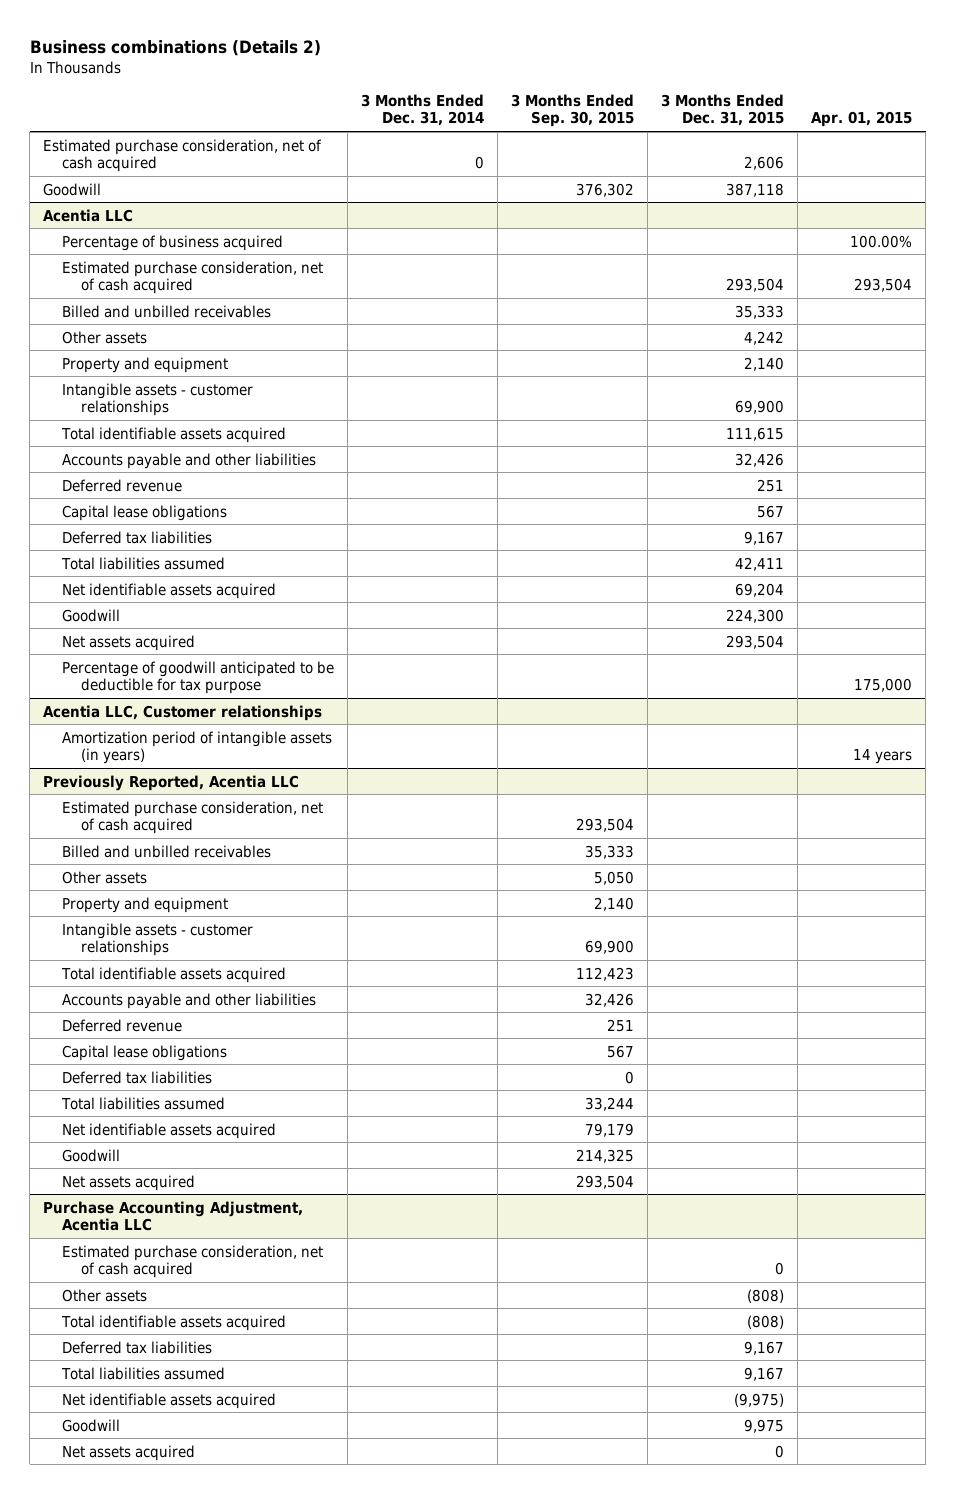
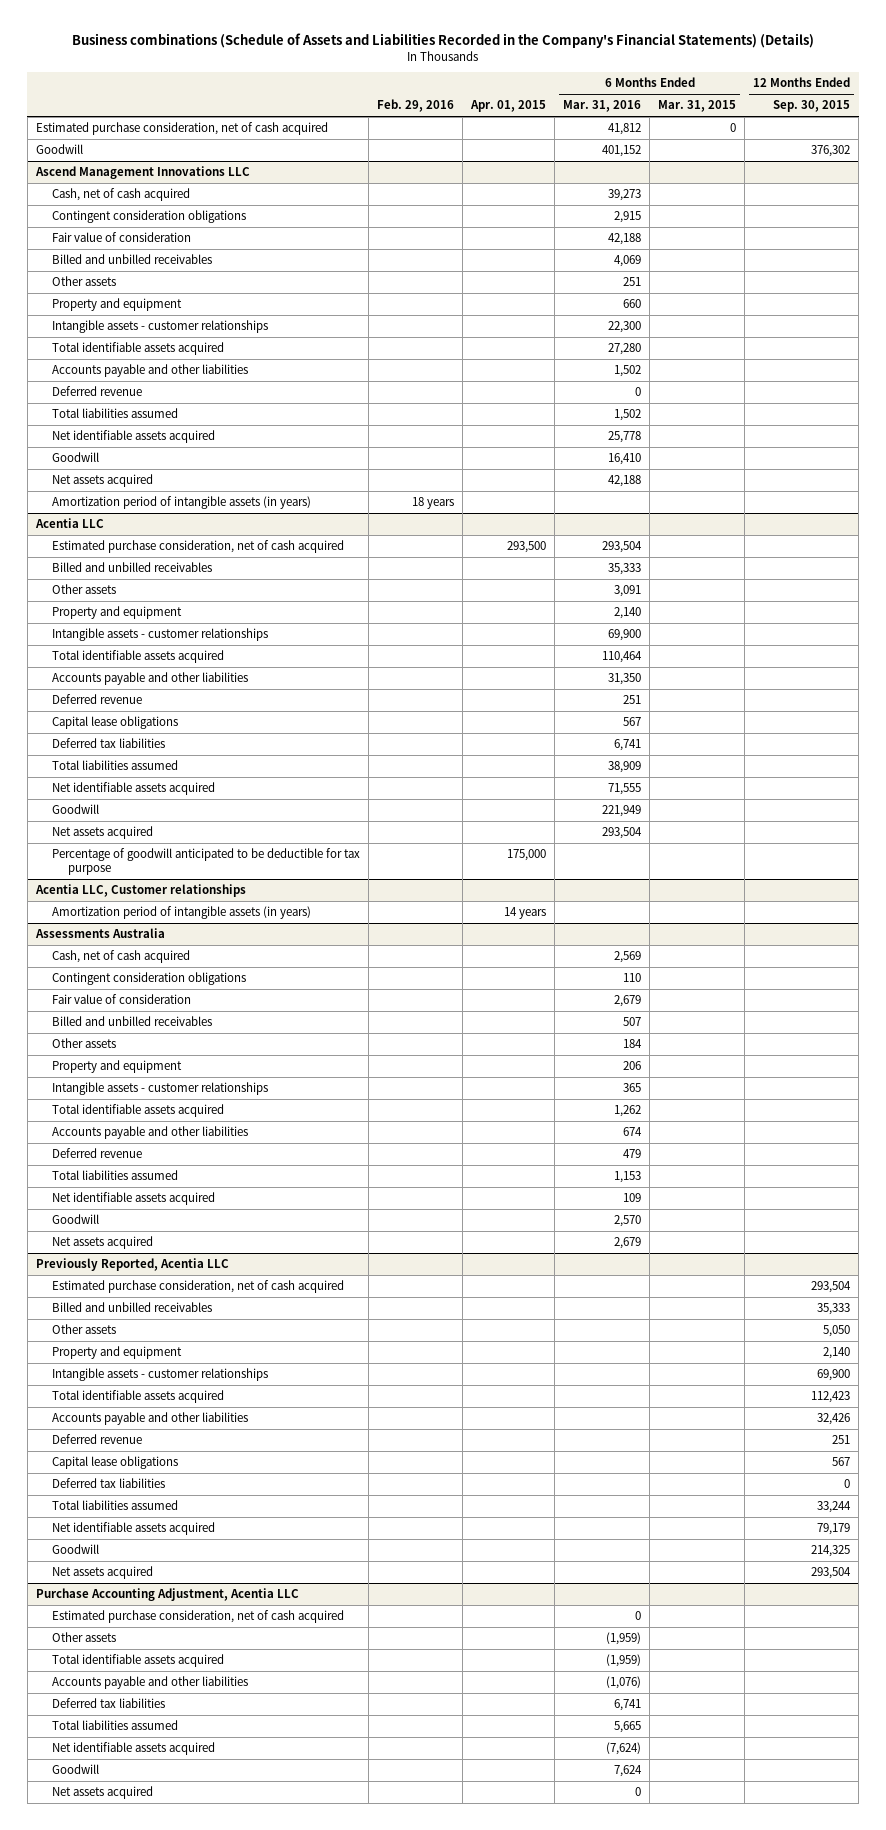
- Business combinations (Details 2)
+ Business combinations (Schedule of Assets and Liabilities Recorded in the Company's Financial Statements) (Details)
- | 3 Months Ended Dec. 31, 2014 | 3 Months Ended Sep. 30, 2015 | 3 Months Ended Dec. 31, 2015 | Apr. 01, 2015
+ | Feb. 29, 2016 | Apr. 01, 2015 | 6 Months Ended Mar. 31, 2016 | 6 Months Ended Mar. 31, 2015 | 12 Months Ended Sep. 30, 2015
+ Ascend Management Innovations LLC
+ Cash, net of cash acquired | | | 39,273 | |
+ Contingent consideration obligations | | | 2,915 | |
+ Fair value of consideration | | | 42,188 | |
+ Billed and unbilled receivables | | | 4,069 | |
+ Other assets | | | 251 | |
+ Property and equipment | | | 660 | |
+ Intangible assets - customer relationships | | | 22,300 | |
+ Total identifiable assets acquired | | | 27,280 | |
+ Accounts payable and other liabilities | | | 1,502 | |
+ Deferred revenue | | | 0 | |
+ Total liabilities assumed | | | 1,502 | |
+ Net identifiable assets acquired | | | 25,778 | |
+ Goodwill | | | 16,410 | |
+ Net assets acquired | | | 42,188 | |
+ Amortization period of intangible assets (in years) | 18 years | | | |
@ Acentia LLC
- Percentage of business acquired | | | | 100.00%
- Estimated purchase consideration, net of cash acquired | | | 293,504 | 293,504
+ Estimated purchase consideration, net of cash acquired | | 293,500 | 293,504 | |
+ Assessments Australia
+ Cash, net of cash acquired | | | 2,569 | |
+ Contingent consideration obligations | | | 110 | |
+ Fair value of consideration | | | 2,679 | |
+ Billed and unbilled receivables | | | 507 | |
+ Other assets | | | 184 | |
+ Property and equipment | | | 206 | |
+ Intangible assets - customer relationships | | | 365 | |
+ Total identifiable assets acquired | | | 1,262 | |
+ Accounts payable and other liabilities | | | 674 | |
+ Deferred revenue | | | 479 | |
+ Total liabilities assumed | | | 1,153 | |
+ Net identifiable assets acquired | | | 109 | |
+ Goodwill | | | 2,570 | |
+ Net assets acquired | | | 2,679 | |
@ Purchase Accounting Adjustment, Acentia LLC
+ Accounts payable and other liabilities | | | (1,076) | |

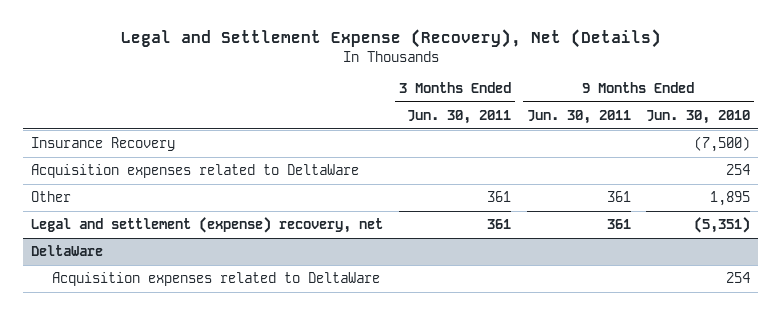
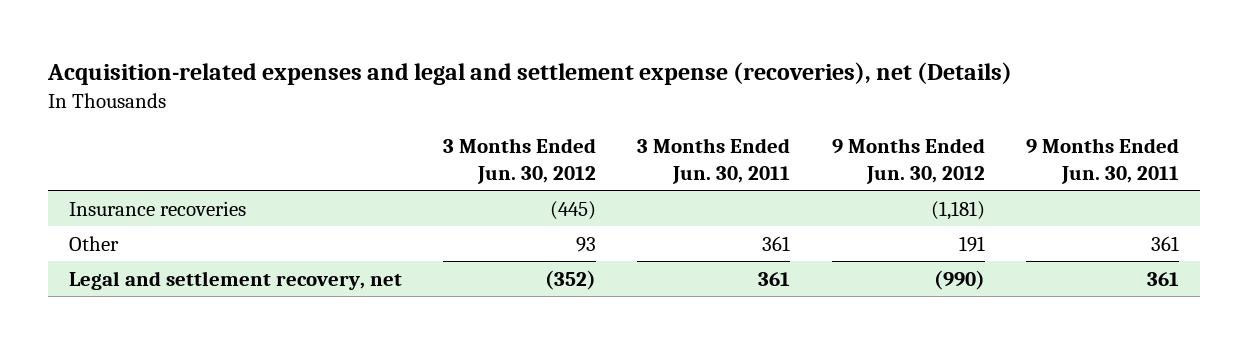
- Legal and Settlement Expense (Recovery), Net (Details)
+ Acquisition-related expenses and legal and settlement expense (recoveries), net (Details)
- | 3 Months Ended Jun. 30, 2011 | 9 Months Ended Jun. 30, 2011 | 9 Months Ended Jun. 30, 2010
+ | 3 Months Ended Jun. 30, 2012 | 3 Months Ended Jun. 30, 2011 | 9 Months Ended Jun. 30, 2012 | 9 Months Ended Jun. 30, 2011
- Insurance Recovery | | | (7,500)
- Acquisition expenses related to DeltaWare | | | 254
+ Insurance recoveries | (445) | | (1,181) |
- Legal and settlement (expense) recovery, net | 361 | 361 | (5,351)
- DeltaWare
- Acquisition expenses related to DeltaWare | | | 254
+ Legal and settlement recovery, net | (352) | 361 | (990) | 361

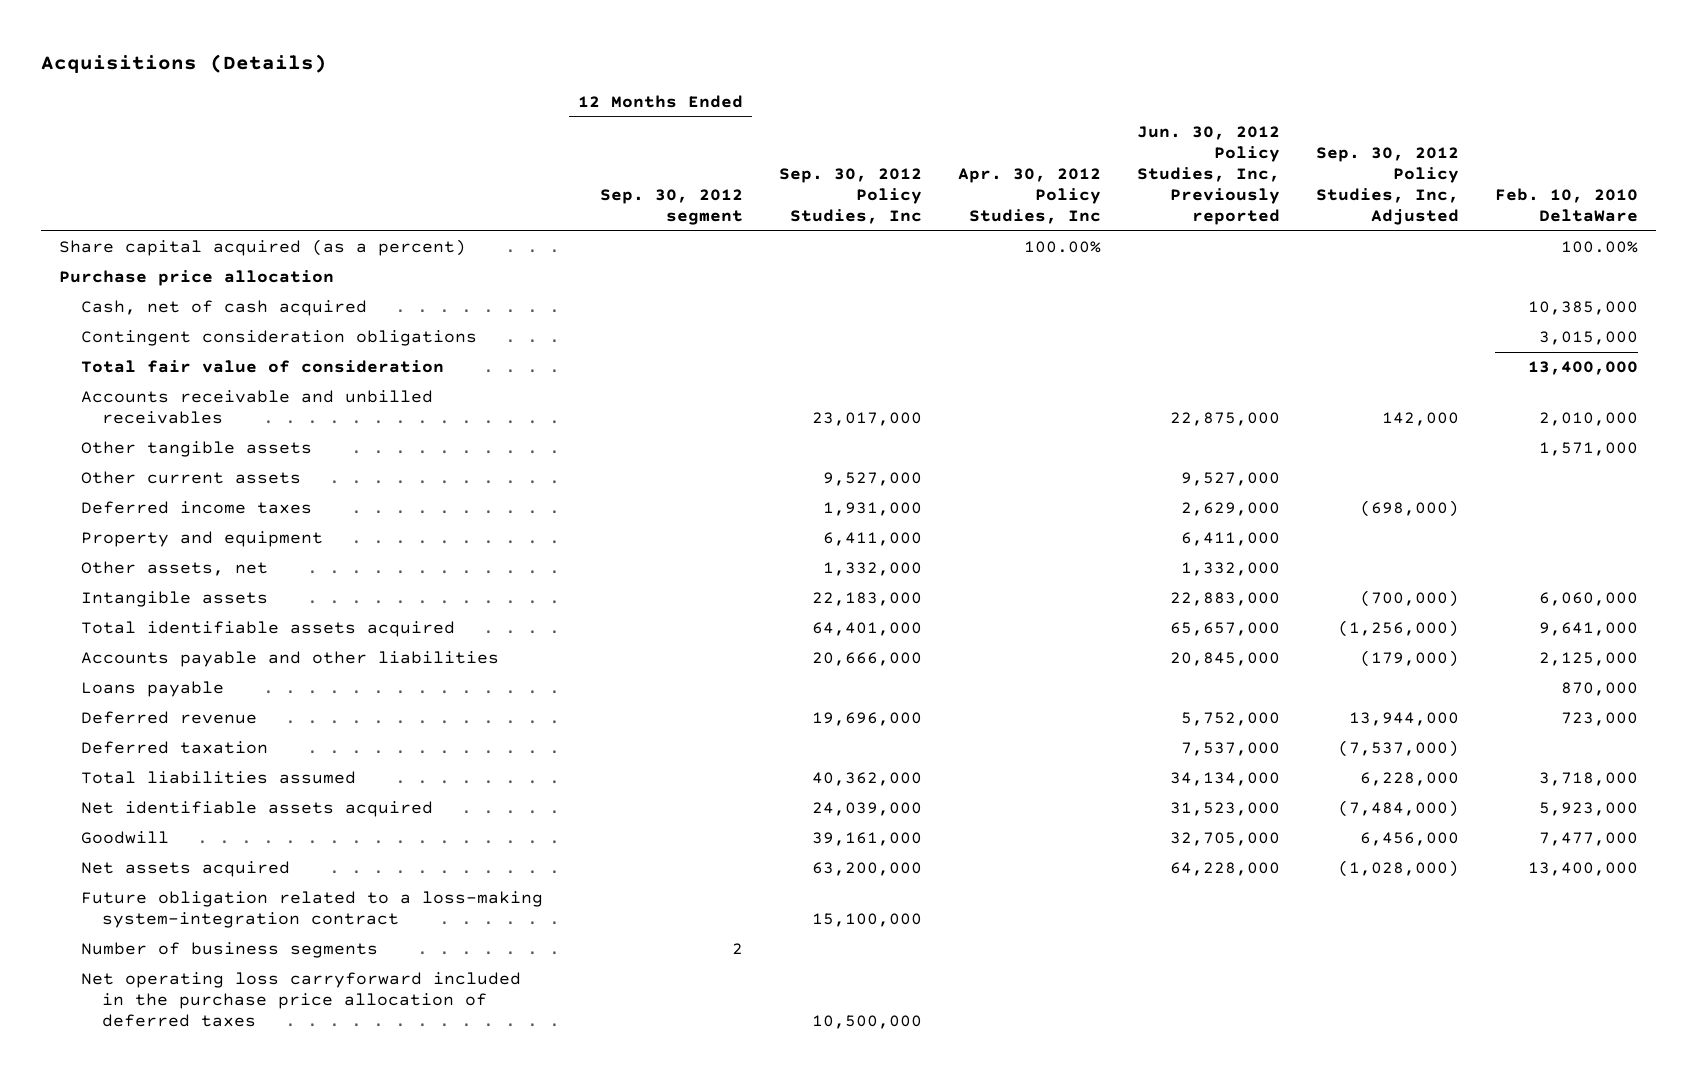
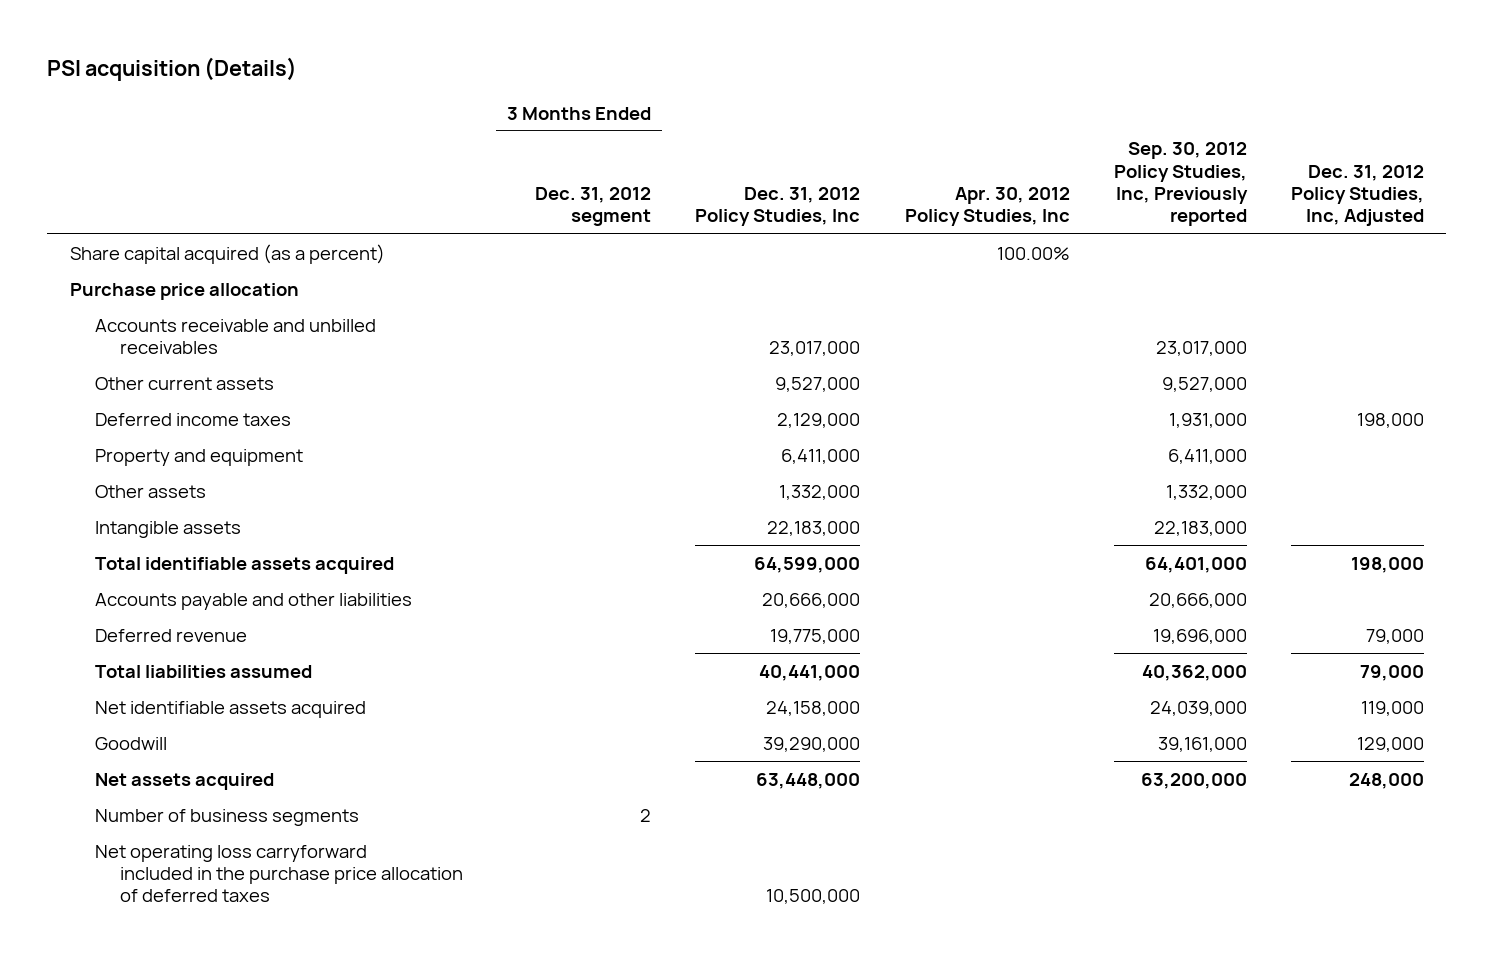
- Acquisitions (Details)
+ PSI acquisition (Details)
- | 12 Months Ended Sep. 30, 2012 segment | Sep. 30, 2012 Policy Studies, Inc | Apr. 30, 2012 Policy Studies, Inc | Jun. 30, 2012 Policy Studies, Inc, Previously reported | Sep. 30, 2012 Policy Studies, Inc, Adjusted | Feb. 10, 2010 DeltaWare
+ | 3 Months Ended Dec. 31, 2012 segment | Dec. 31, 2012 Policy Studies, Inc | Apr. 30, 2012 Policy Studies, Inc | Sep. 30, 2012 Policy Studies, Inc, Previously reported | Dec. 31, 2012 Policy Studies, Inc, Adjusted
- Cash, net of cash acquired | | | | | | 10,385,000
- Contingent consideration obligations | | | | | | 3,015,000
- Total fair value of consideration | | | | | | 13,400,000
- Other tangible assets | | | | | | 1,571,000
- Other assets, net | | 1,332,000 | | 1,332,000 | |
+ Other assets | | 1,332,000 | | 1,332,000 |
- Loans payable | | | | | | 870,000
- Deferred taxation | | | | 7,537,000 | (7,537,000) |
- Future obligation related to a loss-making system-integration contract | | 15,100,000 | | | |

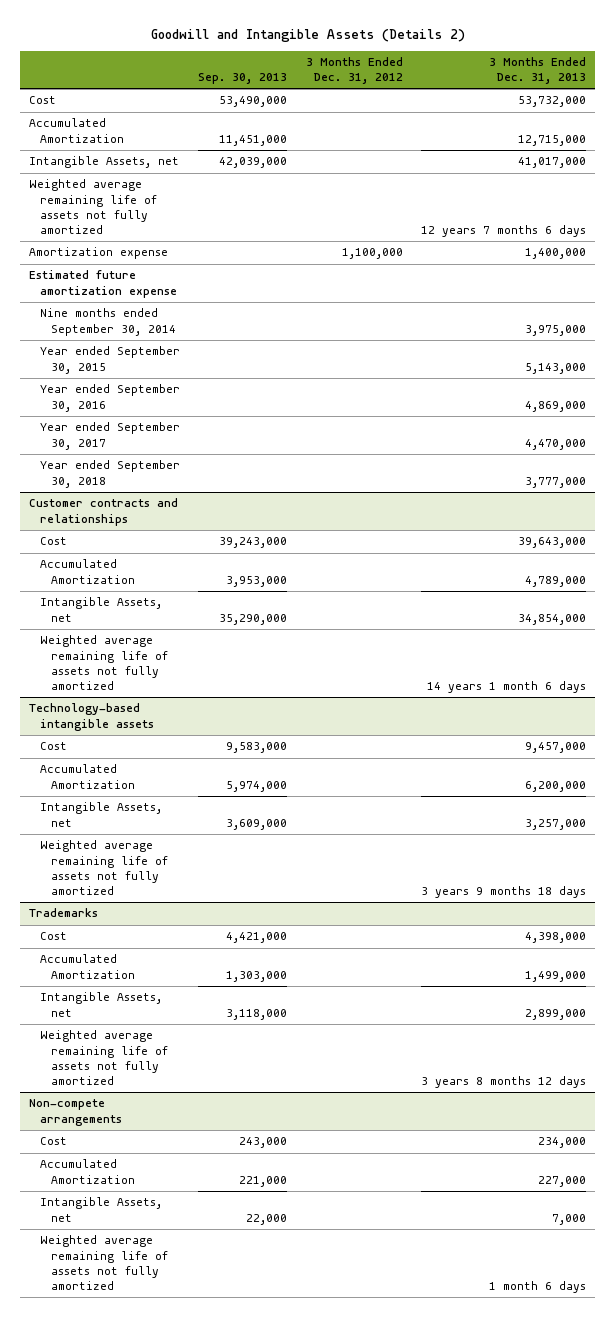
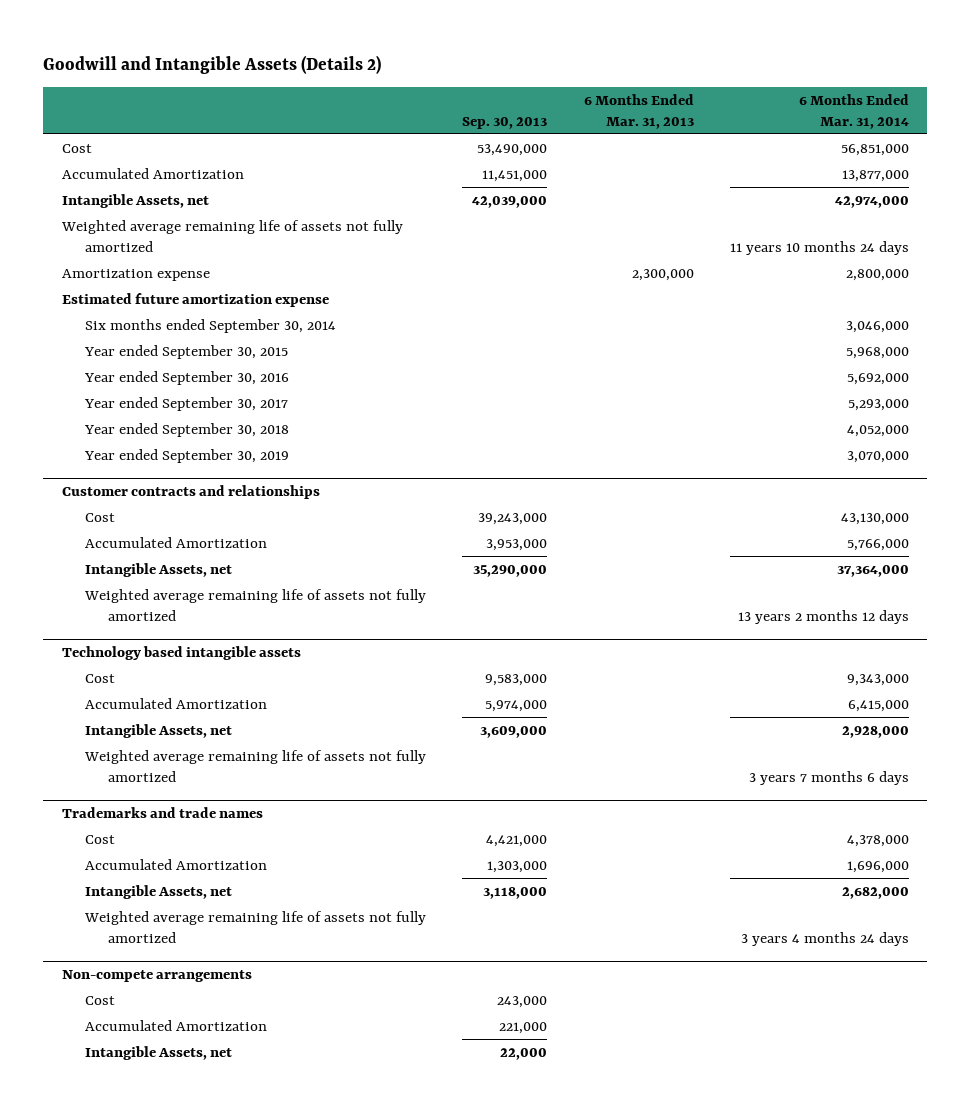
- | Sep. 30, 2013 | 3 Months Ended Dec. 31, 2012 | 3 Months Ended Dec. 31, 2013
+ | Sep. 30, 2013 | 6 Months Ended Mar. 31, 2013 | 6 Months Ended Mar. 31, 2014
- Nine months ended September 30, 2014 | | | 3,975,000
+ Six months ended September 30, 2014 | | | 3,046,000
+ Year ended September 30, 2019 | | | 3,070,000
- Technology-based intangible assets
+ Technology based intangible assets
- Trademarks
+ Trademarks and trade names
@ Non-compete arrangements
- Weighted average remaining life of assets not fully amortized | | | 1 month 6 days

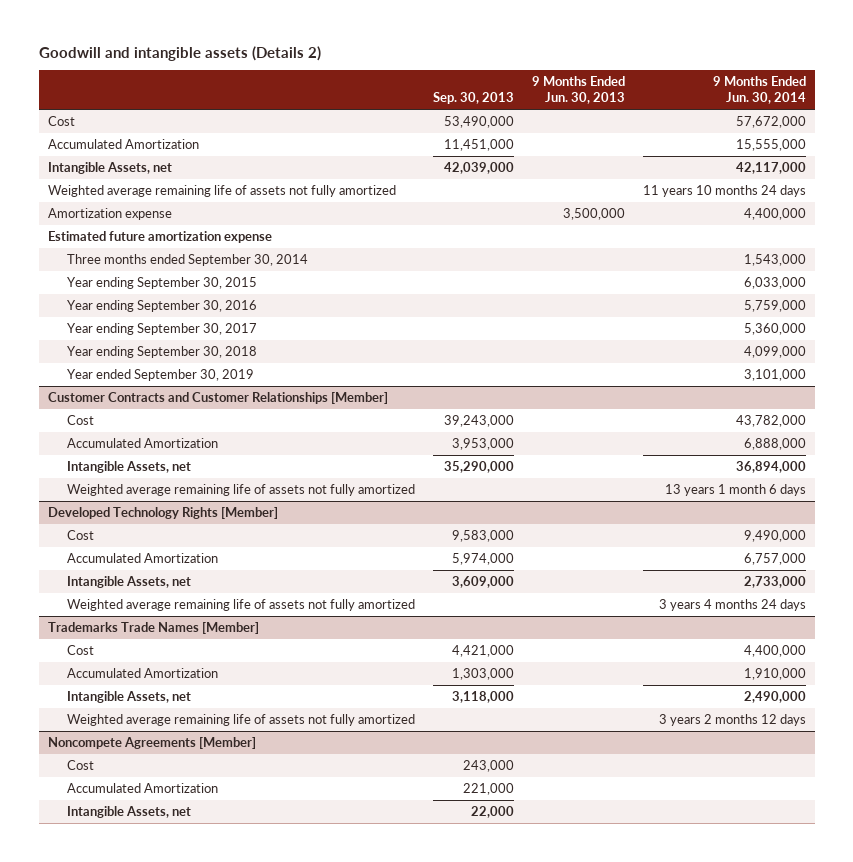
- Goodwill and Intangible Assets (Details 2)
+ Goodwill and intangible assets (Details 2)
- | Sep. 30, 2013 | 6 Months Ended Mar. 31, 2013 | 6 Months Ended Mar. 31, 2014
+ | Sep. 30, 2013 | 9 Months Ended Jun. 30, 2013 | 9 Months Ended Jun. 30, 2014
- Six months ended September 30, 2014 | | | 3,046,000
- Year ended September 30, 2015 | | | 5,968,000
- Year ended September 30, 2016 | | | 5,692,000
- Year ended September 30, 2017 | | | 5,293,000
- Year ended September 30, 2018 | | | 4,052,000
+ Three months ended September 30, 2014 | | | 1,543,000
+ Year ending September 30, 2015 | | | 6,033,000
+ Year ending September 30, 2016 | | | 5,759,000
+ Year ending September 30, 2017 | | | 5,360,000
+ Year ending September 30, 2018 | | | 4,099,000
- Customer contracts and relationships
+ Customer Contracts and Customer Relationships [Member]
- Technology based intangible assets
+ Developed Technology Rights [Member]
- Trademarks and trade names
+ Trademarks Trade Names [Member]
- Non-compete arrangements
+ Noncompete Agreements [Member]

